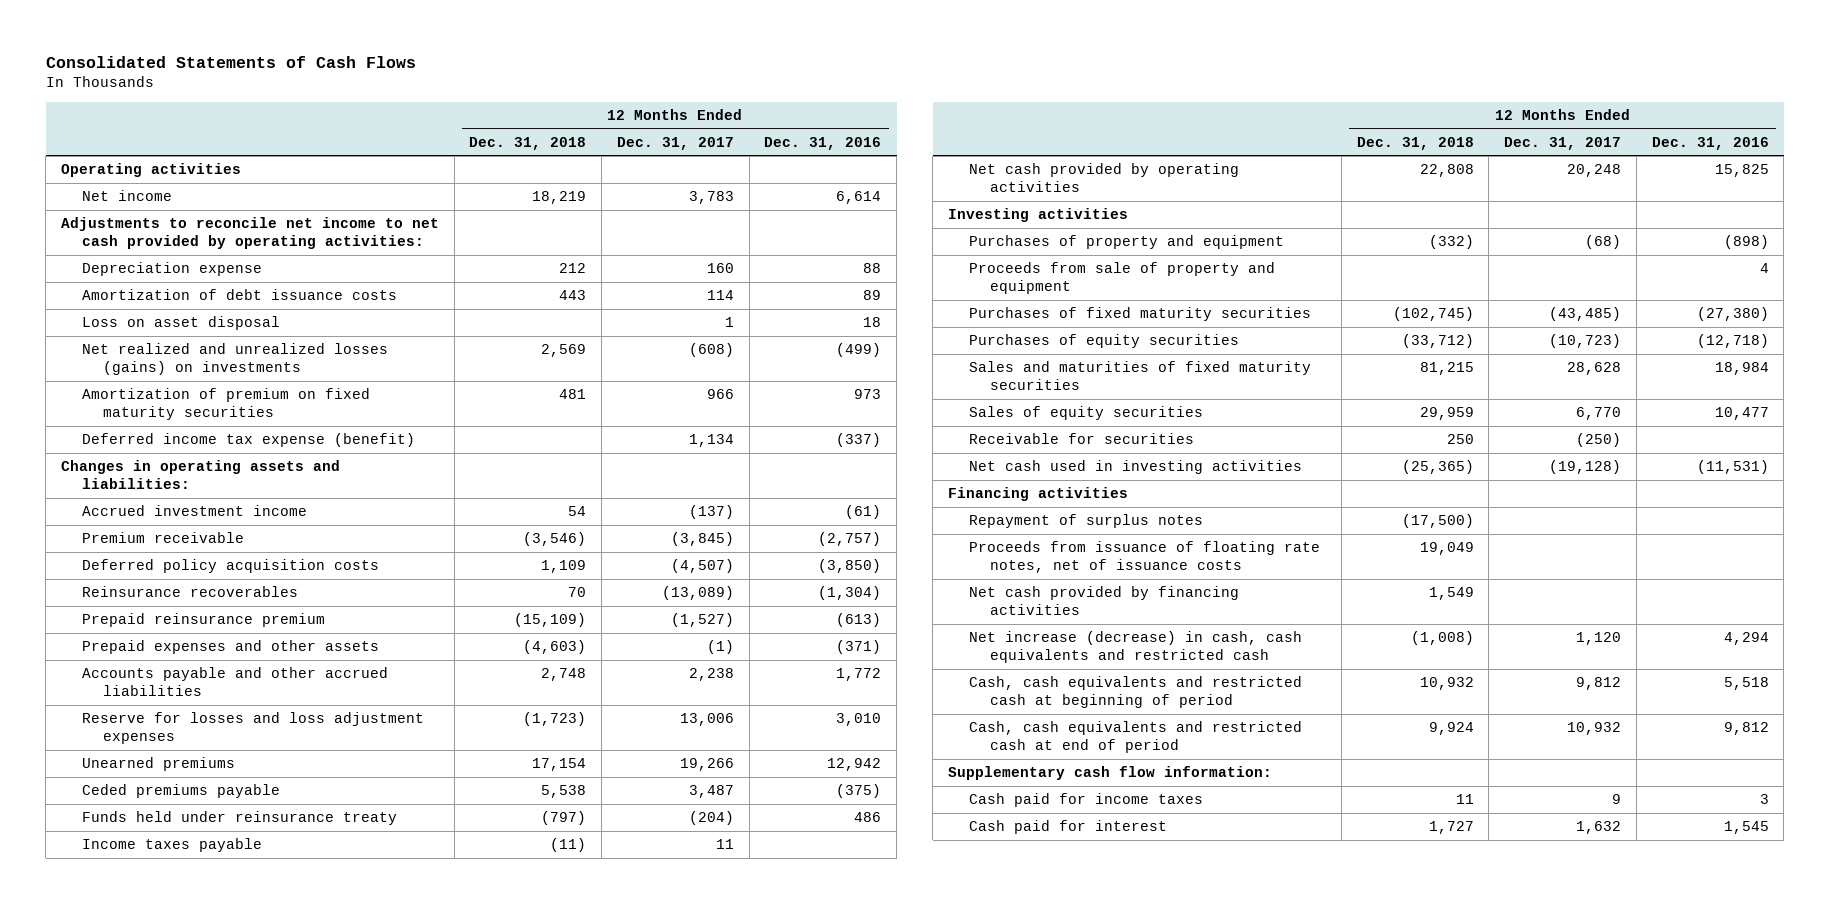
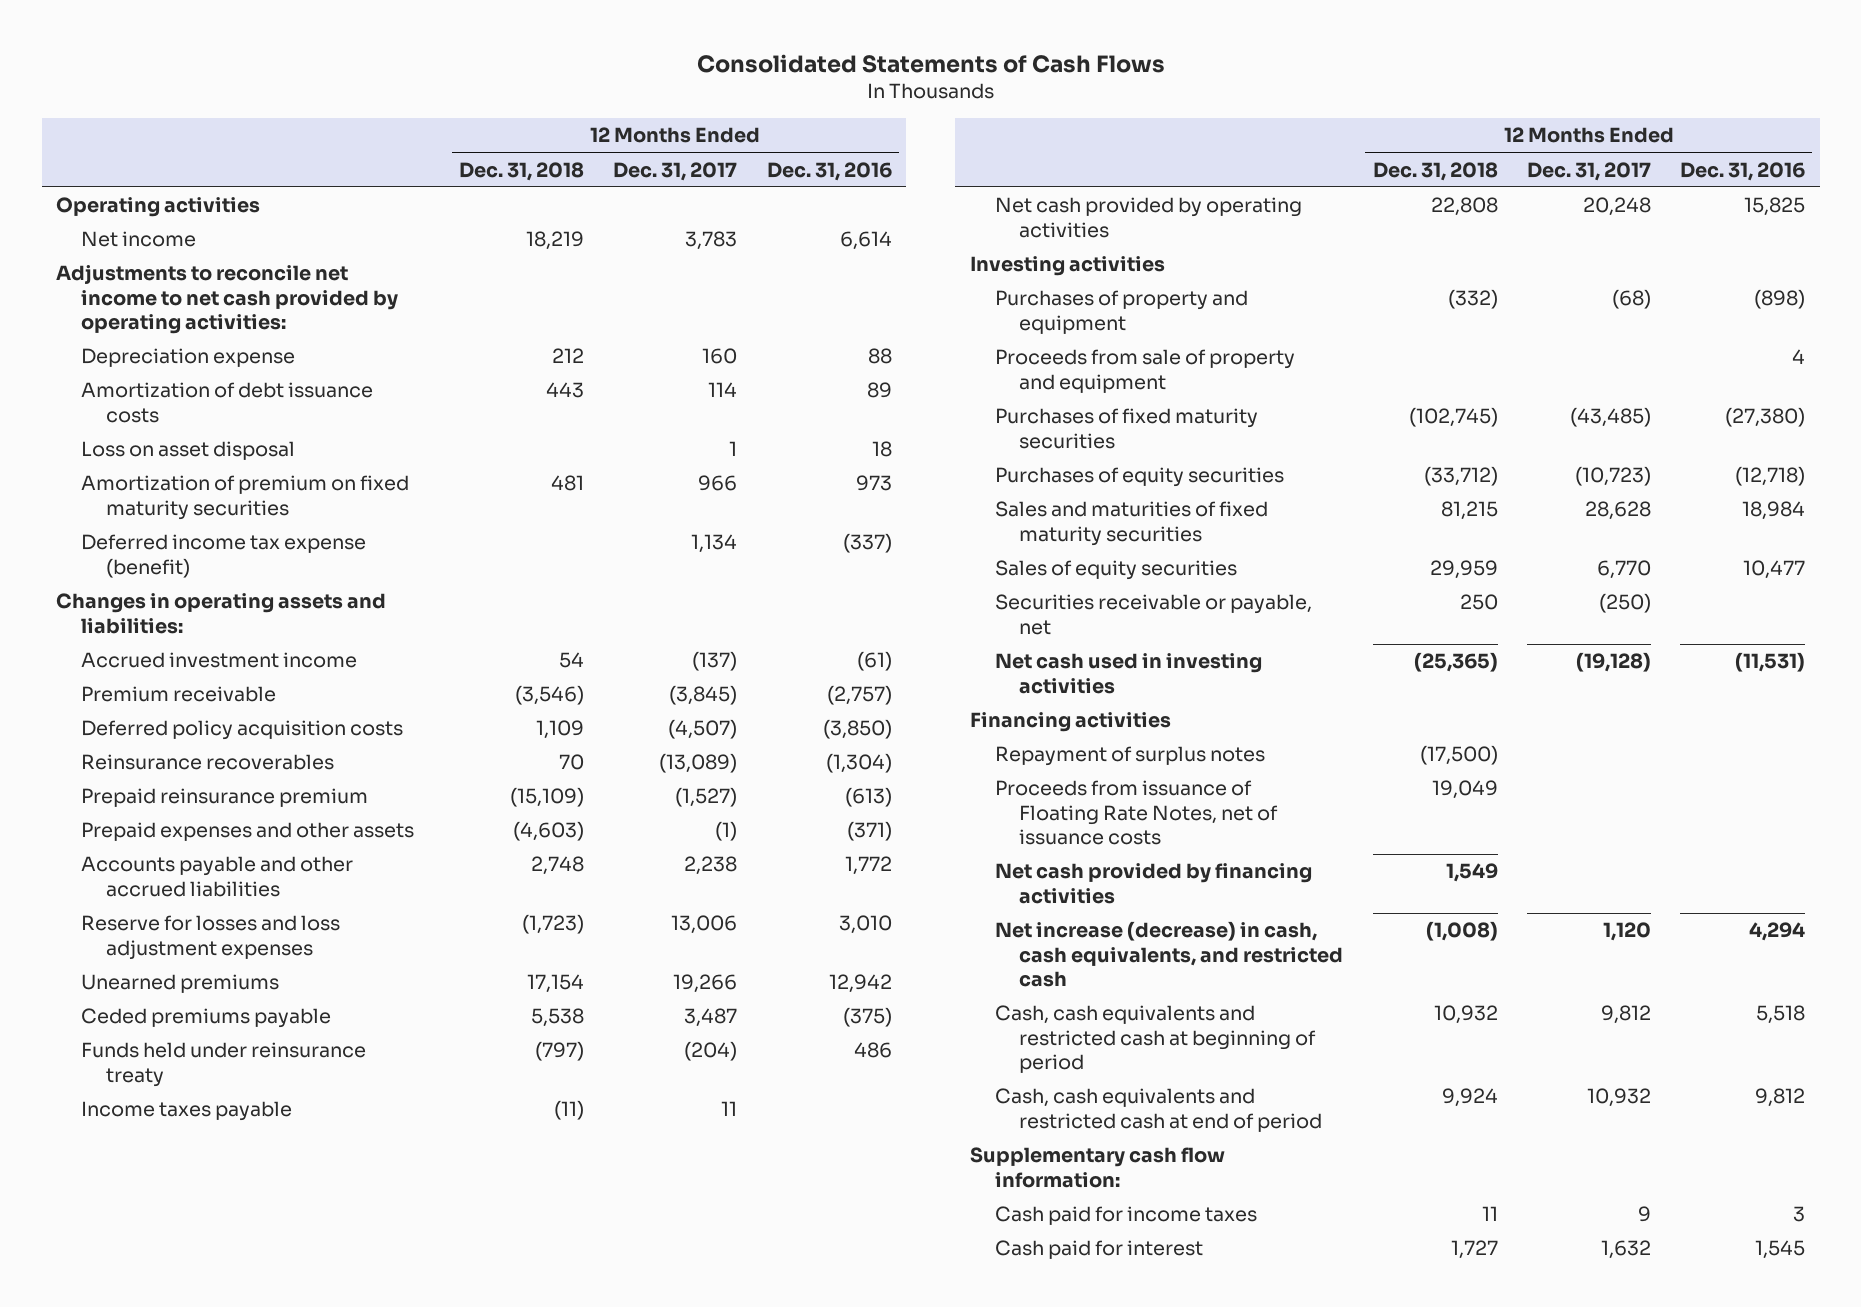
- Net realized and unrealized losses (gains) on investments | 2,569 | (608) | (499)
- Receivable for securities | 250 | (250) |
+ Securities receivable or payable, net | 250 | (250) |
- Proceeds from issuance of floating rate notes, net of issuance costs | 19,049 | |
+ Proceeds from issuance of Floating Rate Notes, net of issuance costs | 19,049 | |
- Net increase (decrease) in cash, cash equivalents and restricted cash | (1,008) | 1,120 | 4,294
+ Net increase (decrease) in cash, cash equivalents, and restricted cash | (1,008) | 1,120 | 4,294

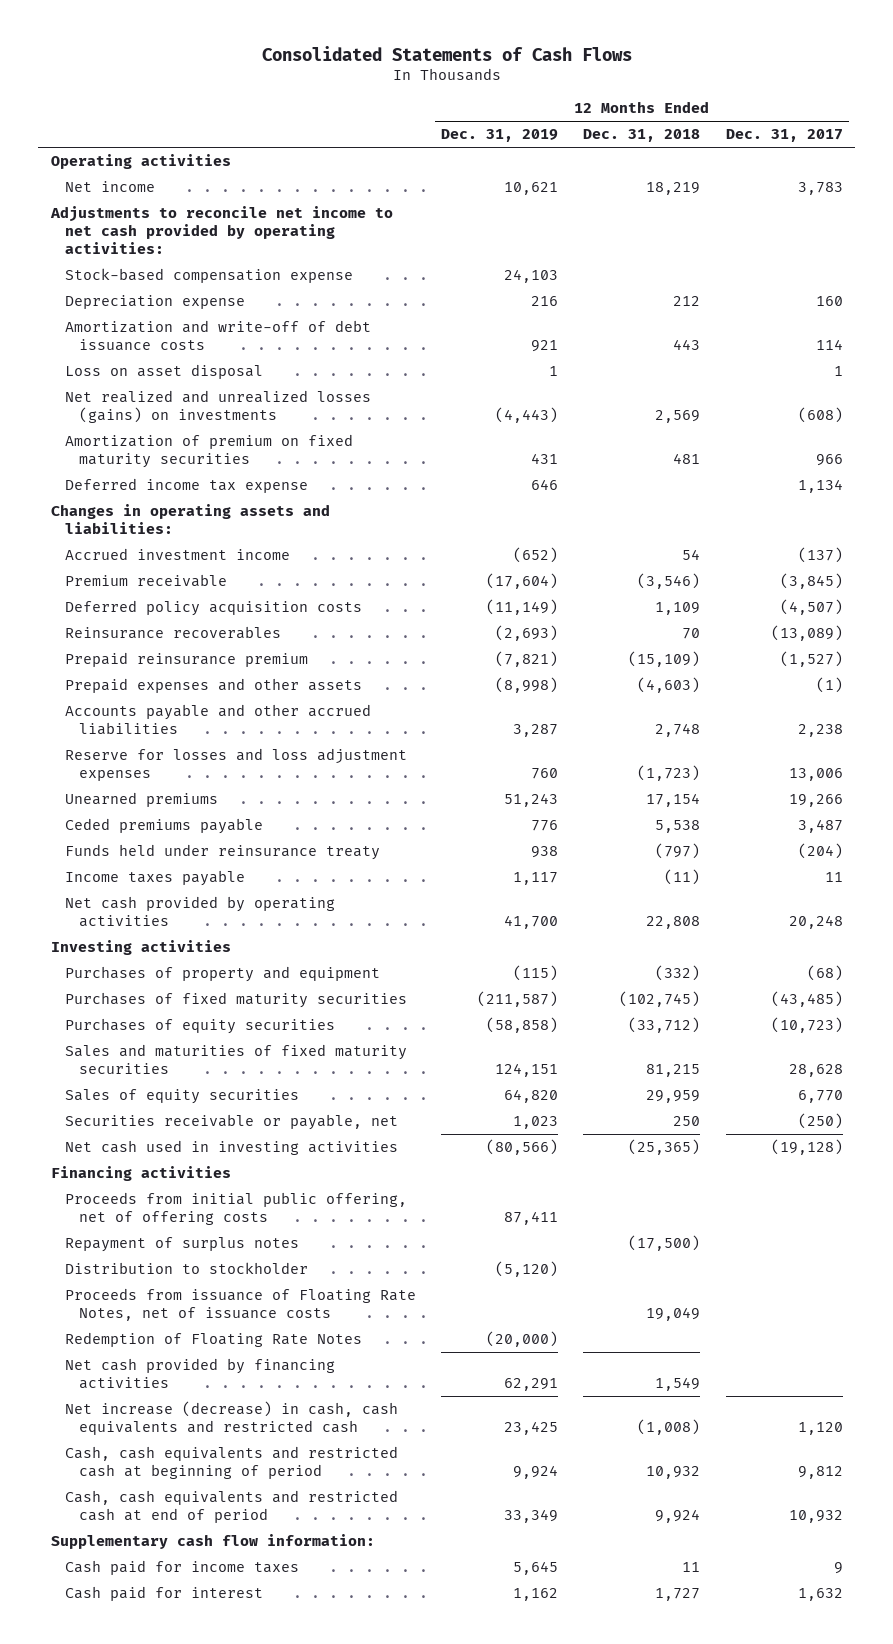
- | 12 Months Ended Dec. 31, 2018 | 12 Months Ended Dec. 31, 2017 | 12 Months Ended Dec. 31, 2016
+ | 12 Months Ended Dec. 31, 2019 | 12 Months Ended Dec. 31, 2018 | 12 Months Ended Dec. 31, 2017
+ Stock-based compensation expense | 24,103 | |
- Amortization of debt issuance costs | 443 | 114 | 89
+ Amortization and write-off of debt issuance costs | 921 | 443 | 114
+ Net realized and unrealized losses (gains) on investments | (4,443) | 2,569 | (608)
- Deferred income tax expense (benefit) | | 1,134 | (337)
+ Deferred income tax expense | 646 | | 1,134
- Proceeds from sale of property and equipment | | | 4
+ Proceeds from initial public offering, net of offering costs | 87,411 | |
+ Distribution to stockholder | (5,120) | |
+ Redemption of Floating Rate Notes | (20,000) | |
- Net increase (decrease) in cash, cash equivalents, and restricted cash | (1,008) | 1,120 | 4,294
+ Net increase (decrease) in cash, cash equivalents and restricted cash | 23,425 | (1,008) | 1,120

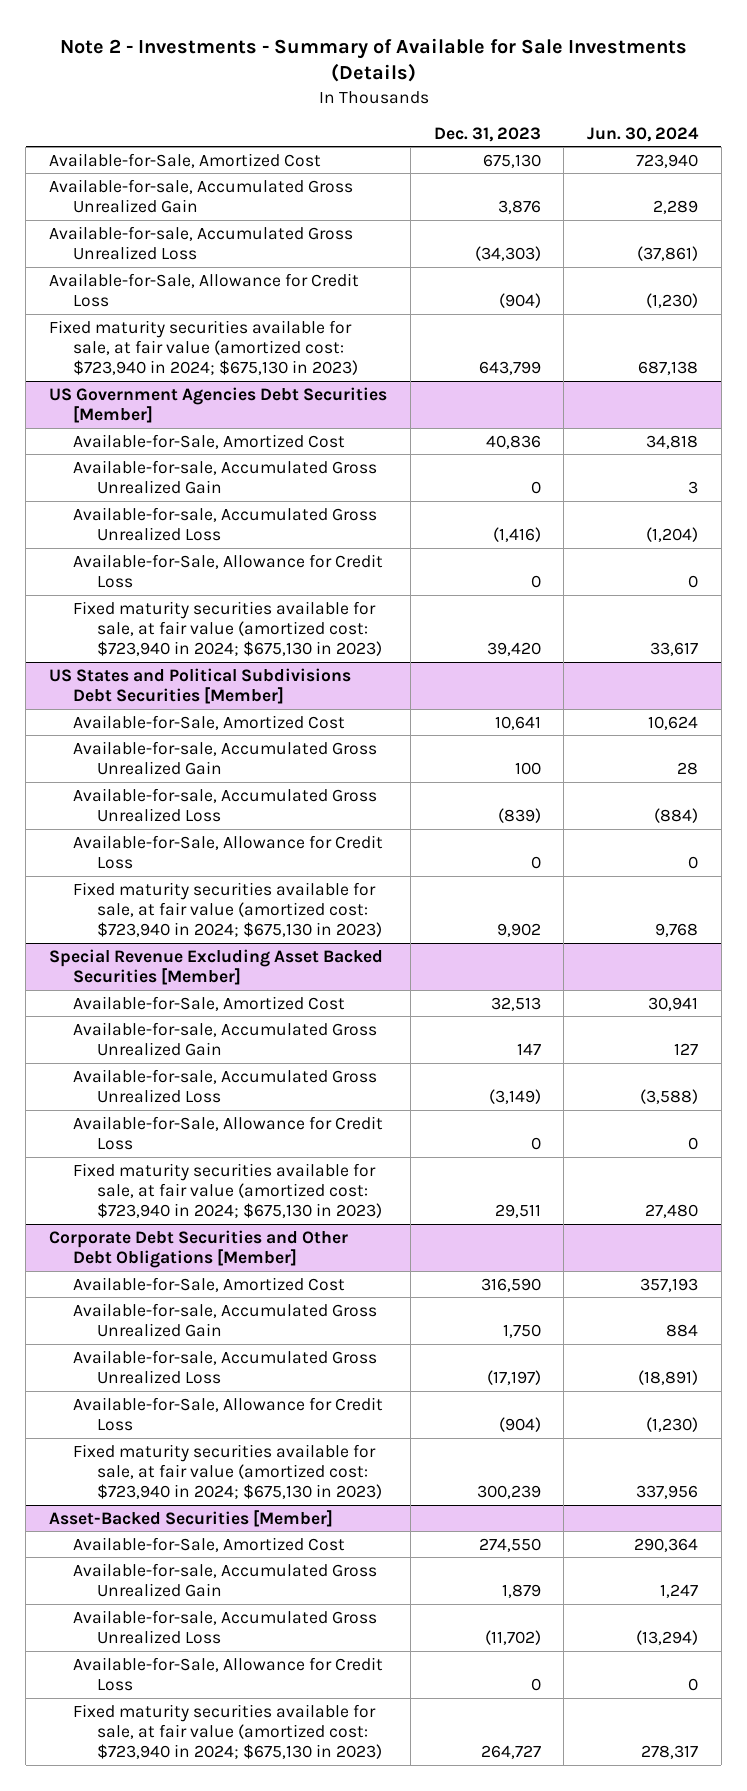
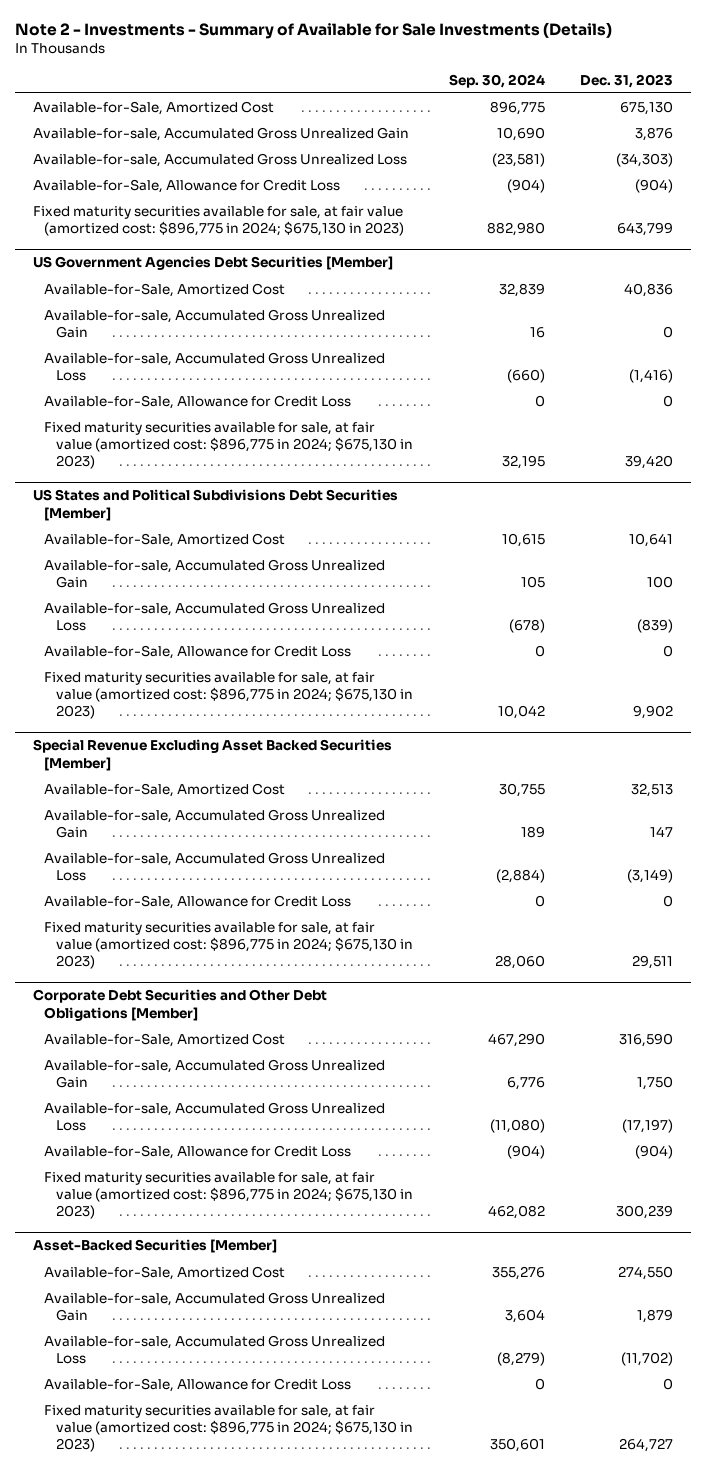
- | Dec. 31, 2023 | Jun. 30, 2024
+ | Sep. 30, 2024 | Dec. 31, 2023
- Fixed maturity securities available for sale, at fair value (amortized cost: $723,940 in 2024; $675,130 in 2023) | 643,799 | 687,138
+ Fixed maturity securities available for sale, at fair value (amortized cost: $896,775 in 2024; $675,130 in 2023) | 882,980 | 643,799
@ US Government Agencies Debt Securities [Member]
- Fixed maturity securities available for sale, at fair value (amortized cost: $723,940 in 2024; $675,130 in 2023) | 39,420 | 33,617
+ Fixed maturity securities available for sale, at fair value (amortized cost: $896,775 in 2024; $675,130 in 2023) | 32,195 | 39,420
@ US States and Political Subdivisions Debt Securities [Member]
- Fixed maturity securities available for sale, at fair value (amortized cost: $723,940 in 2024; $675,130 in 2023) | 9,902 | 9,768
+ Fixed maturity securities available for sale, at fair value (amortized cost: $896,775 in 2024; $675,130 in 2023) | 10,042 | 9,902
@ Special Revenue Excluding Asset Backed Securities [Member]
- Fixed maturity securities available for sale, at fair value (amortized cost: $723,940 in 2024; $675,130 in 2023) | 29,511 | 27,480
+ Fixed maturity securities available for sale, at fair value (amortized cost: $896,775 in 2024; $675,130 in 2023) | 28,060 | 29,511
@ Corporate Debt Securities and Other Debt Obligations [Member]
- Fixed maturity securities available for sale, at fair value (amortized cost: $723,940 in 2024; $675,130 in 2023) | 300,239 | 337,956
+ Fixed maturity securities available for sale, at fair value (amortized cost: $896,775 in 2024; $675,130 in 2023) | 462,082 | 300,239
@ Asset-Backed Securities [Member]
- Fixed maturity securities available for sale, at fair value (amortized cost: $723,940 in 2024; $675,130 in 2023) | 264,727 | 278,317
+ Fixed maturity securities available for sale, at fair value (amortized cost: $896,775 in 2024; $675,130 in 2023) | 350,601 | 264,727

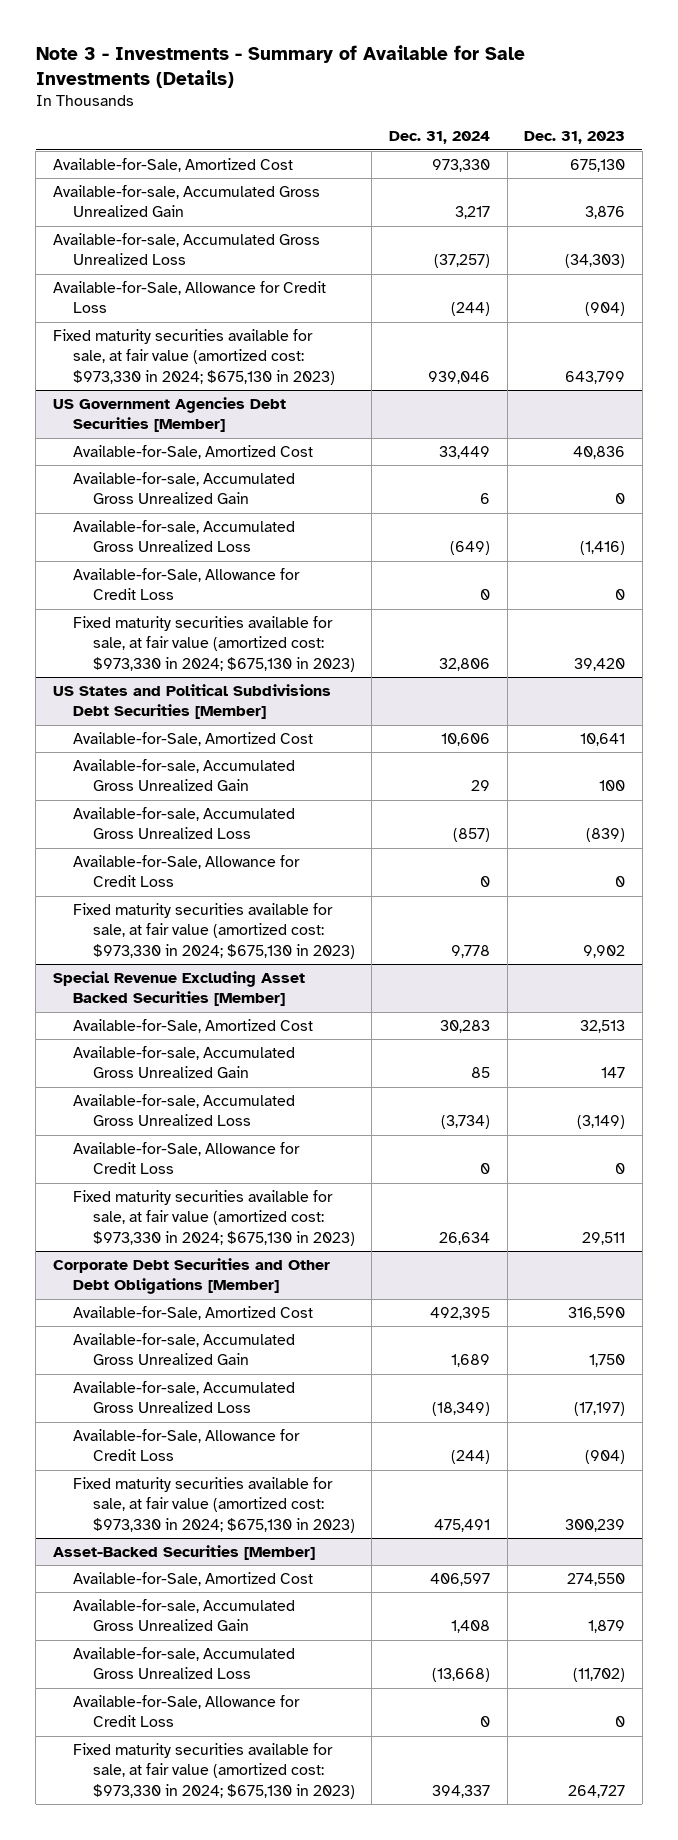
- Note 2 - Investments - Summary of Available for Sale Investments (Details)
+ Note 3 - Investments - Summary of Available for Sale Investments (Details)
- | Sep. 30, 2024 | Dec. 31, 2023
+ | Dec. 31, 2024 | Dec. 31, 2023
- Fixed maturity securities available for sale, at fair value (amortized cost: $896,775 in 2024; $675,130 in 2023) | 882,980 | 643,799
+ Fixed maturity securities available for sale, at fair value (amortized cost: $973,330 in 2024; $675,130 in 2023) | 939,046 | 643,799
@ US Government Agencies Debt Securities [Member]
- Fixed maturity securities available for sale, at fair value (amortized cost: $896,775 in 2024; $675,130 in 2023) | 32,195 | 39,420
+ Fixed maturity securities available for sale, at fair value (amortized cost: $973,330 in 2024; $675,130 in 2023) | 32,806 | 39,420
@ US States and Political Subdivisions Debt Securities [Member]
- Fixed maturity securities available for sale, at fair value (amortized cost: $896,775 in 2024; $675,130 in 2023) | 10,042 | 9,902
+ Fixed maturity securities available for sale, at fair value (amortized cost: $973,330 in 2024; $675,130 in 2023) | 9,778 | 9,902
@ Special Revenue Excluding Asset Backed Securities [Member]
- Fixed maturity securities available for sale, at fair value (amortized cost: $896,775 in 2024; $675,130 in 2023) | 28,060 | 29,511
+ Fixed maturity securities available for sale, at fair value (amortized cost: $973,330 in 2024; $675,130 in 2023) | 26,634 | 29,511
@ Corporate Debt Securities and Other Debt Obligations [Member]
- Fixed maturity securities available for sale, at fair value (amortized cost: $896,775 in 2024; $675,130 in 2023) | 462,082 | 300,239
+ Fixed maturity securities available for sale, at fair value (amortized cost: $973,330 in 2024; $675,130 in 2023) | 475,491 | 300,239
@ Asset-Backed Securities [Member]
- Fixed maturity securities available for sale, at fair value (amortized cost: $896,775 in 2024; $675,130 in 2023) | 350,601 | 264,727
+ Fixed maturity securities available for sale, at fair value (amortized cost: $973,330 in 2024; $675,130 in 2023) | 394,337 | 264,727

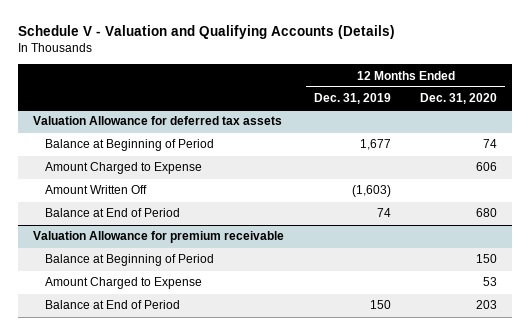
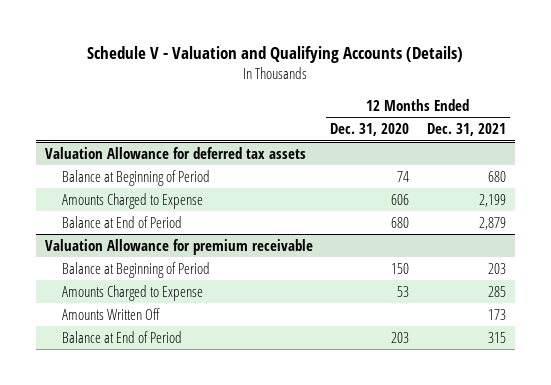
- | 12 Months Ended Dec. 31, 2019 | 12 Months Ended Dec. 31, 2020
+ | 12 Months Ended Dec. 31, 2020 | 12 Months Ended Dec. 31, 2021
@ Valuation Allowance for deferred tax assets
- Amount Charged to Expense | | 606
- Amount Written Off | (1,603) |
+ Amounts Charged to Expense | 606 | 2,199
@ Valuation Allowance for premium receivable
- Amount Charged to Expense | | 53
+ Amounts Charged to Expense | 53 | 285
+ Amounts Written Off | | 173

